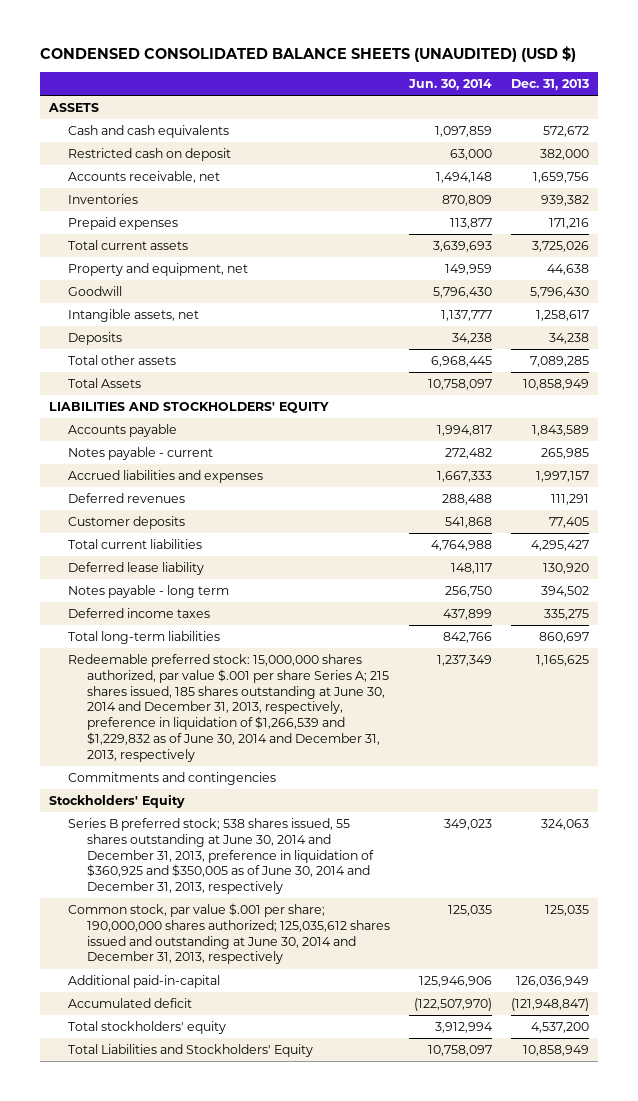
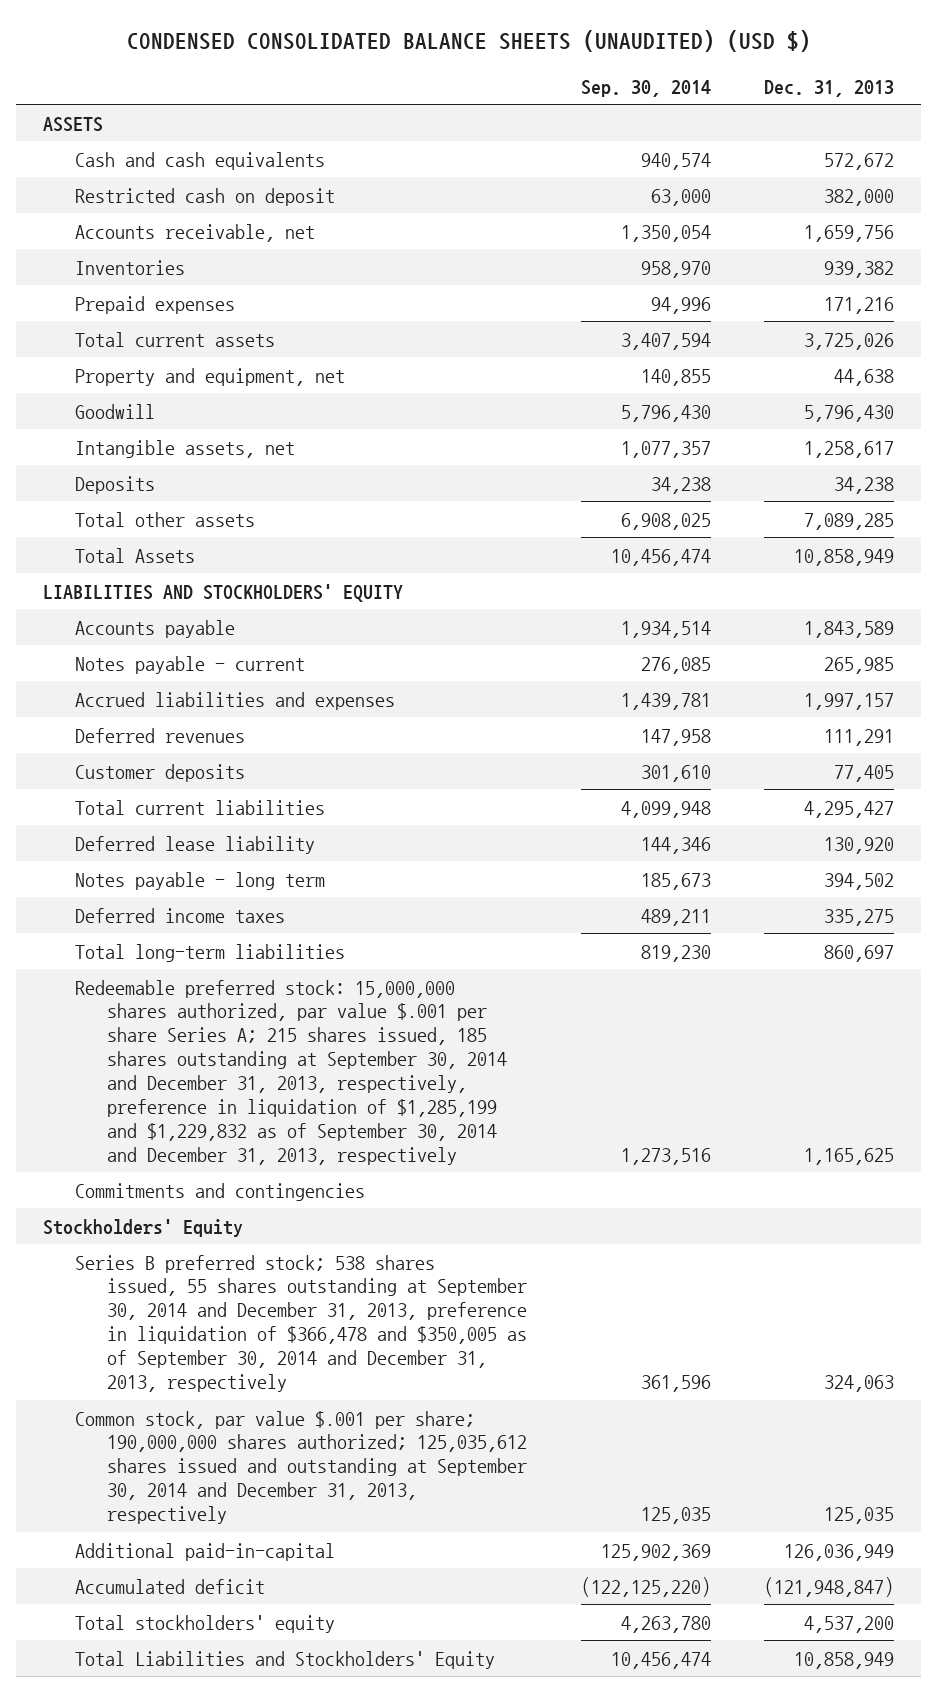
- | Jun. 30, 2014 | Dec. 31, 2013
+ | Sep. 30, 2014 | Dec. 31, 2013
- Redeemable preferred stock: 15,000,000 shares authorized, par value $.001 per share Series A; 215 shares issued, 185 shares outstanding at June 30, 2014 and December 31, 2013, respectively, preference in liquidation of $1,266,539 and $1,229,832 as of June 30, 2014 and December 31, 2013, respectively | 1,237,349 | 1,165,625
+ Redeemable preferred stock: 15,000,000 shares authorized, par value $.001 per share Series A; 215 shares issued, 185 shares outstanding at September 30, 2014 and December 31, 2013, respectively, preference in liquidation of $1,285,199 and $1,229,832 as of September 30, 2014 and December 31, 2013, respectively | 1,273,516 | 1,165,625
- Series B preferred stock; 538 shares issued, 55 shares outstanding at June 30, 2014 and December 31, 2013, preference in liquidation of $360,925 and $350,005 as of June 30, 2014 and December 31, 2013, respectively | 349,023 | 324,063
- Common stock, par value $.001 per share; 190,000,000 shares authorized; 125,035,612 shares issued and outstanding at June 30, 2014 and December 31, 2013, respectively | 125,035 | 125,035
+ Series B preferred stock; 538 shares issued, 55 shares outstanding at September 30, 2014 and December 31, 2013, preference in liquidation of $366,478 and $350,005 as of September 30, 2014 and December 31, 2013, respectively | 361,596 | 324,063
+ Common stock, par value $.001 per share; 190,000,000 shares authorized; 125,035,612 shares issued and outstanding at September 30, 2014 and December 31, 2013, respectively | 125,035 | 125,035

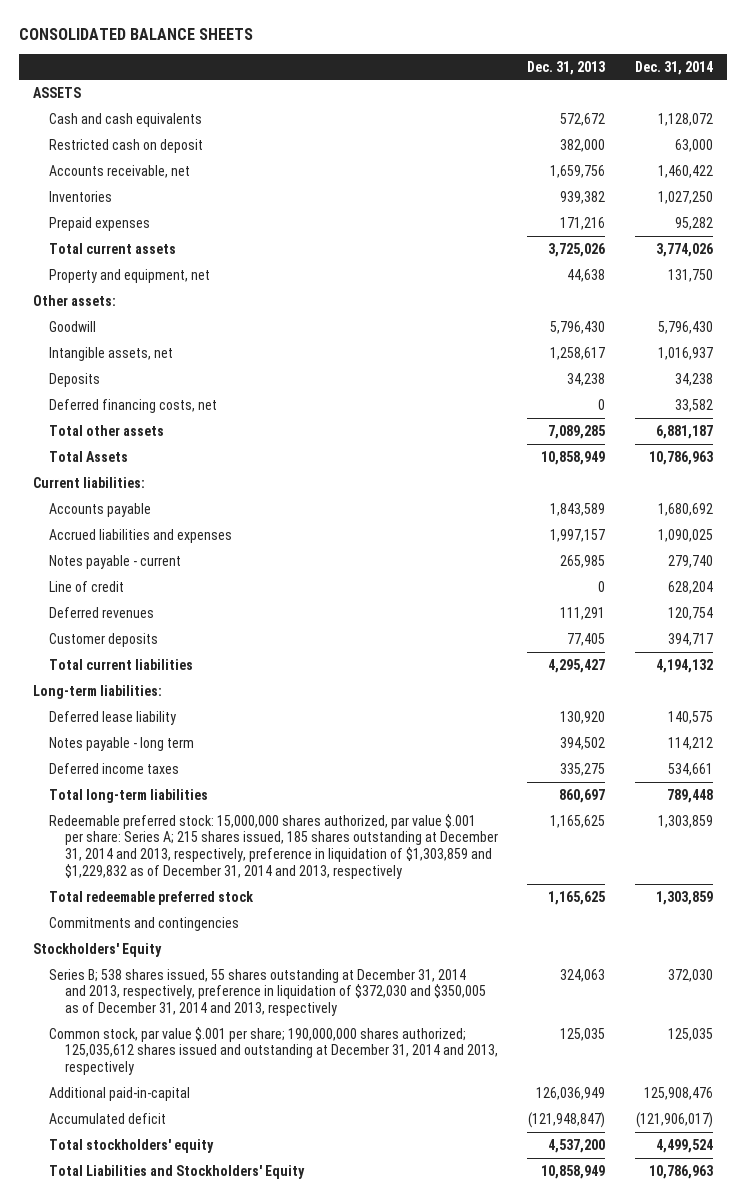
- CONDENSED CONSOLIDATED BALANCE SHEETS (UNAUDITED) (USD $)
+ CONSOLIDATED BALANCE SHEETS
- | Sep. 30, 2014 | Dec. 31, 2013
+ | Dec. 31, 2013 | Dec. 31, 2014
+ Other assets:
+ Deferred financing costs, net | 0 | 33,582
- LIABILITIES AND STOCKHOLDERS' EQUITY
+ Current liabilities:
moved down: Notes payable - current | 265,985 | 279,740
+ Line of credit | 0 | 628,204
+ Long-term liabilities:
- Redeemable preferred stock: 15,000,000 shares authorized, par value $.001 per share Series A; 215 shares issued, 185 shares outstanding at September 30, 2014 and December 31, 2013, respectively, preference in liquidation of $1,285,199 and $1,229,832 as of September 30, 2014 and December 31, 2013, respectively | 1,273,516 | 1,165,625
+ Redeemable preferred stock: 15,000,000 shares authorized, par value $.001 per share: Series A; 215 shares issued, 185 shares outstanding at December 31, 2014 and 2013, respectively, preference in liquidation of $1,303,859 and $1,229,832 as of December 31, 2014 and 2013, respectively | 1,165,625 | 1,303,859
+ Total redeemable preferred stock | 1,165,625 | 1,303,859
- Series B preferred stock; 538 shares issued, 55 shares outstanding at September 30, 2014 and December 31, 2013, preference in liquidation of $366,478 and $350,005 as of September 30, 2014 and December 31, 2013, respectively | 361,596 | 324,063
- Common stock, par value $.001 per share; 190,000,000 shares authorized; 125,035,612 shares issued and outstanding at September 30, 2014 and December 31, 2013, respectively | 125,035 | 125,035
+ Series B; 538 shares issued, 55 shares outstanding at December 31, 2014 and 2013, respectively, preference in liquidation of $372,030 and $350,005 as of December 31, 2014 and 2013, respectively | 324,063 | 372,030
+ Common stock, par value $.001 per share; 190,000,000 shares authorized; 125,035,612 shares issued and outstanding at December 31, 2014 and 2013, respectively | 125,035 | 125,035

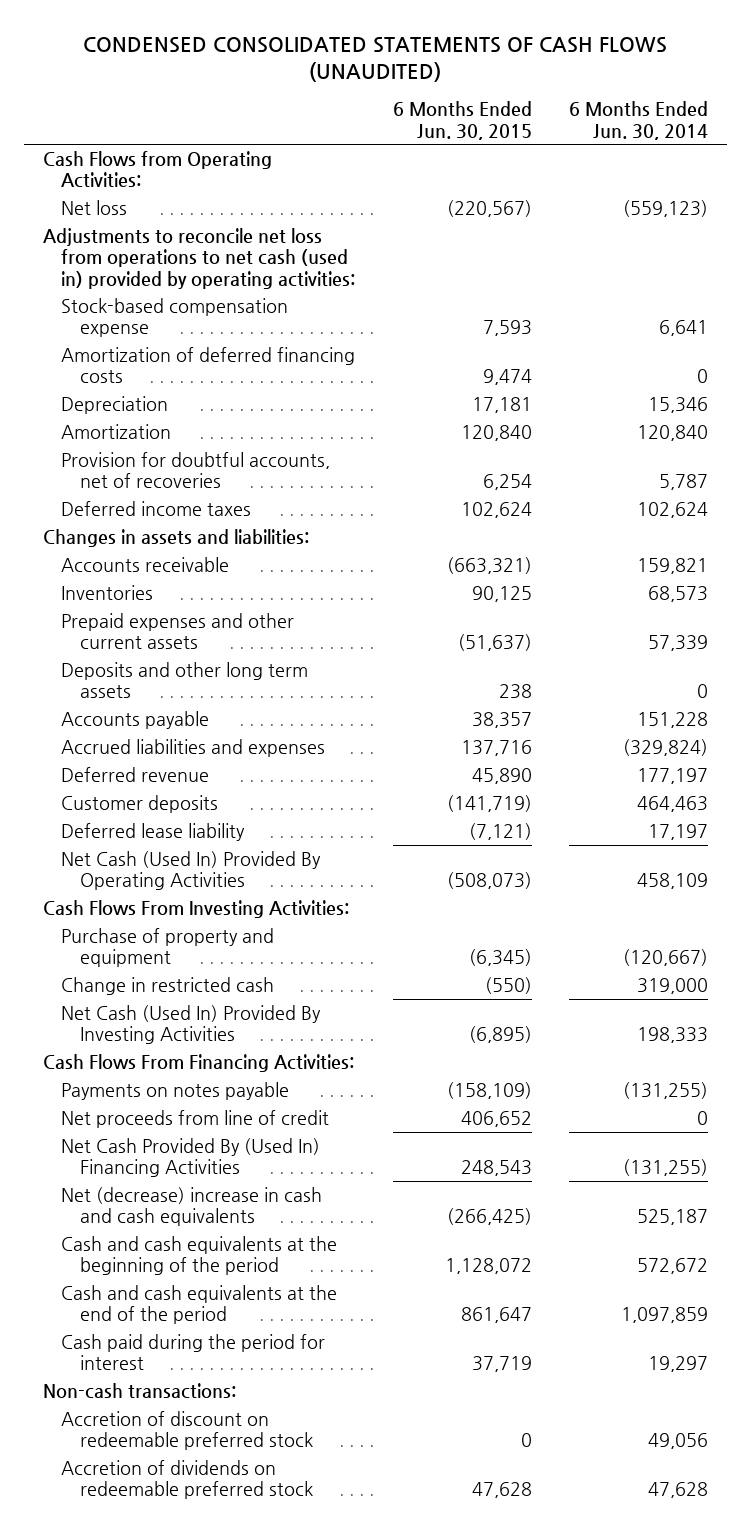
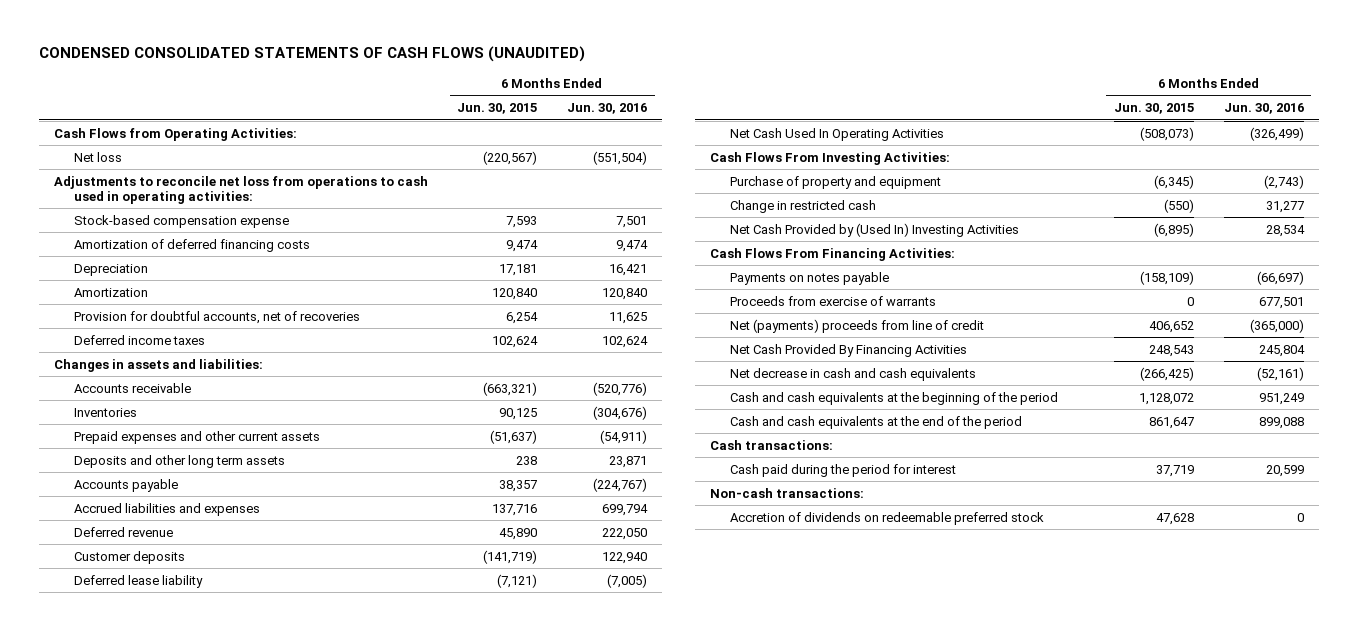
- | 6 Months Ended Jun. 30, 2015 | 6 Months Ended Jun. 30, 2014
+ | 6 Months Ended Jun. 30, 2015 | 6 Months Ended Jun. 30, 2016
- Adjustments to reconcile net loss from operations to net cash (used in) provided by operating activities:
+ Adjustments to reconcile net loss from operations to cash used in operating activities:
- Net Cash (Used In) Provided By Operating Activities | (508,073) | 458,109
+ Net Cash Used In Operating Activities | (508,073) | (326,499)
- Net Cash (Used In) Provided By Investing Activities | (6,895) | 198,333
+ Net Cash Provided by (Used In) Investing Activities | (6,895) | 28,534
- Net proceeds from line of credit | 406,652 | 0
- Net Cash Provided By (Used In) Financing Activities | 248,543 | (131,255)
- Net (decrease) increase in cash and cash equivalents | (266,425) | 525,187
+ Proceeds from exercise of warrants | 0 | 677,501
+ Net (payments) proceeds from line of credit | 406,652 | (365,000)
+ Net Cash Provided By Financing Activities | 248,543 | 245,804
+ Net decrease in cash and cash equivalents | (266,425) | (52,161)
+ Cash transactions:
- Accretion of discount on redeemable preferred stock | 0 | 49,056

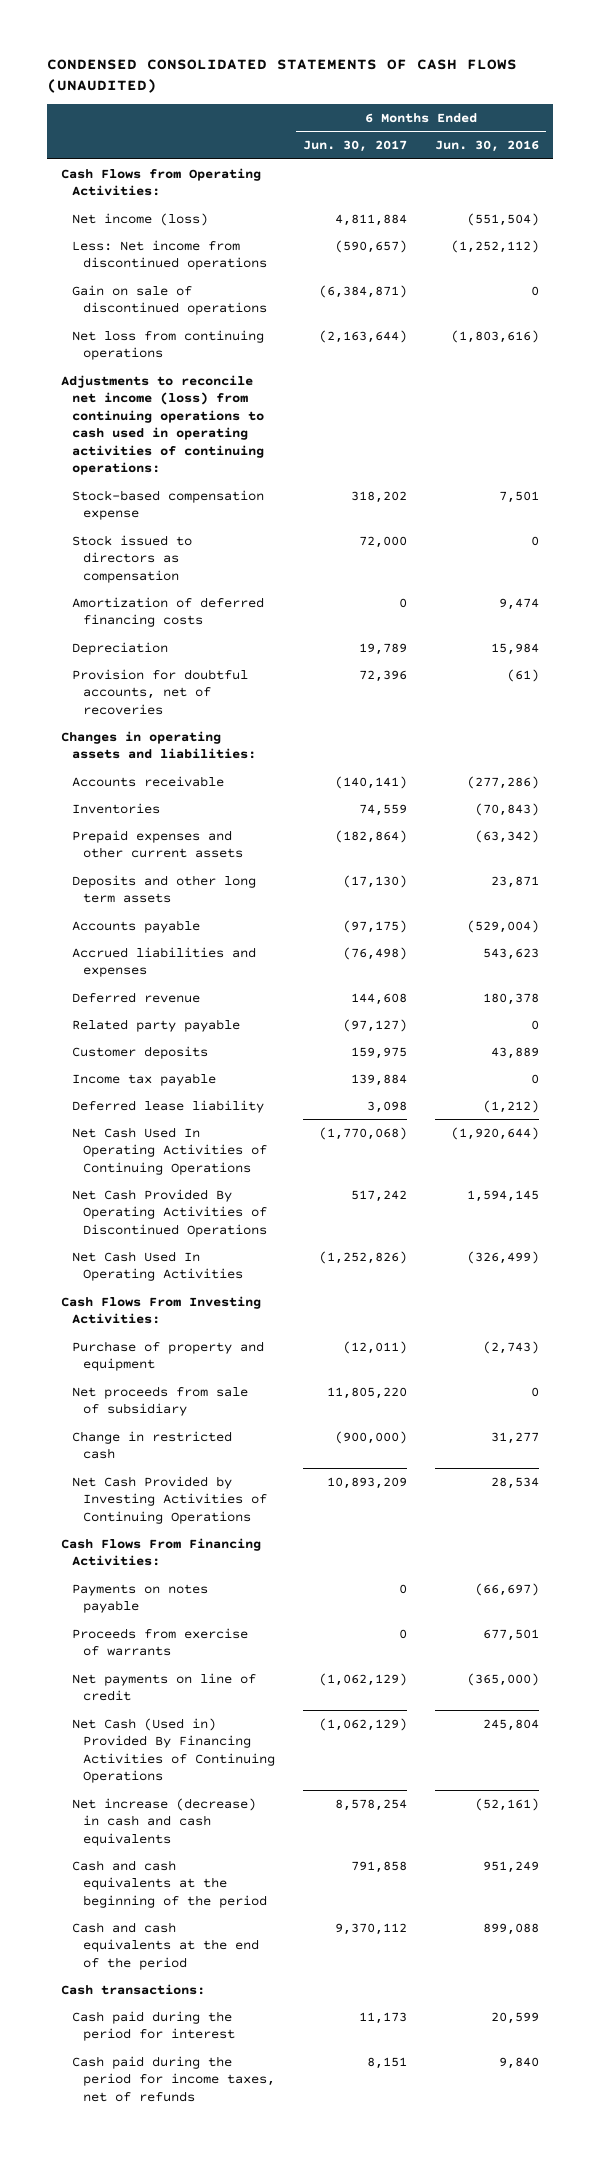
- | 6 Months Ended Jun. 30, 2015 | 6 Months Ended Jun. 30, 2016
+ | 6 Months Ended Jun. 30, 2017 | 6 Months Ended Jun. 30, 2016
- Net loss | (220,567) | (551,504)
- Adjustments to reconcile net loss from operations to cash used in operating activities:
+ Net income (loss) | 4,811,884 | (551,504)
+ Less: Net income from discontinued operations | (590,657) | (1,252,112)
+ Gain on sale of discontinued operations | (6,384,871) | 0
+ Net loss from continuing operations | (2,163,644) | (1,803,616)
+ Adjustments to reconcile net income (loss) from continuing operations to cash used in operating activities of continuing operations:
+ Stock issued to directors as compensation | 72,000 | 0
- Depreciation | 17,181 | 16,421
- Amortization | 120,840 | 120,840
- Provision for doubtful accounts, net of recoveries | 6,254 | 11,625
- Deferred income taxes | 102,624 | 102,624
- Changes in assets and liabilities:
- Accounts receivable | (663,321) | (520,776)
- Inventories | 90,125 | (304,676)
- Prepaid expenses and other current assets | (51,637) | (54,911)
+ Depreciation | 19,789 | 15,984
+ Provision for doubtful accounts, net of recoveries | 72,396 | (61)
+ Changes in operating assets and liabilities:
+ Accounts receivable | (140,141) | (277,286)
+ Inventories | 74,559 | (70,843)
+ Prepaid expenses and other current assets | (182,864) | (63,342)
- Accounts payable | 38,357 | (224,767)
- Accrued liabilities and expenses | 137,716 | 699,794
- Deferred revenue | 45,890 | 222,050
- Customer deposits | (141,719) | 122,940
- Deferred lease liability | (7,121) | (7,005)
+ Accounts payable | (97,175) | (529,004)
+ Accrued liabilities and expenses | (76,498) | 543,623
+ Deferred revenue | 144,608 | 180,378
+ Related party payable | (97,127) | 0
+ Customer deposits | 159,975 | 43,889
+ Income tax payable | 139,884 | 0
+ Deferred lease liability | 3,098 | (1,212)
+ Net Cash Used In Operating Activities of Continuing Operations | (1,770,068) | (1,920,644)
+ Net Cash Provided By Operating Activities of Discontinued Operations | 517,242 | 1,594,145
+ Net proceeds from sale of subsidiary | 11,805,220 | 0
- Net Cash Provided by (Used In) Investing Activities | (6,895) | 28,534
+ Net Cash Provided by Investing Activities of Continuing Operations | 10,893,209 | 28,534
- Net (payments) proceeds from line of credit | 406,652 | (365,000)
- Net Cash Provided By Financing Activities | 248,543 | 245,804
- Net decrease in cash and cash equivalents | (266,425) | (52,161)
+ Net payments on line of credit | (1,062,129) | (365,000)
+ Net Cash (Used in) Provided By Financing Activities of Continuing Operations | (1,062,129) | 245,804
+ Net increase (decrease) in cash and cash equivalents | 8,578,254 | (52,161)
- Non-cash transactions:
- Accretion of dividends on redeemable preferred stock | 47,628 | 0
+ Cash paid during the period for income taxes, net of refunds | 8,151 | 9,840

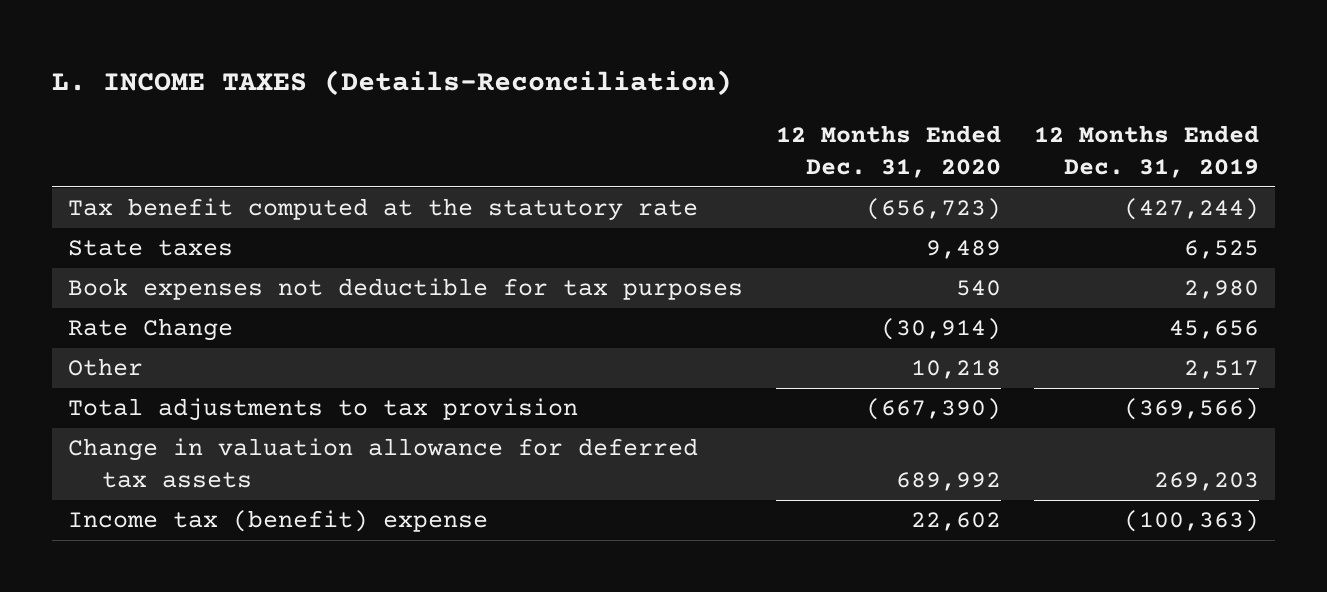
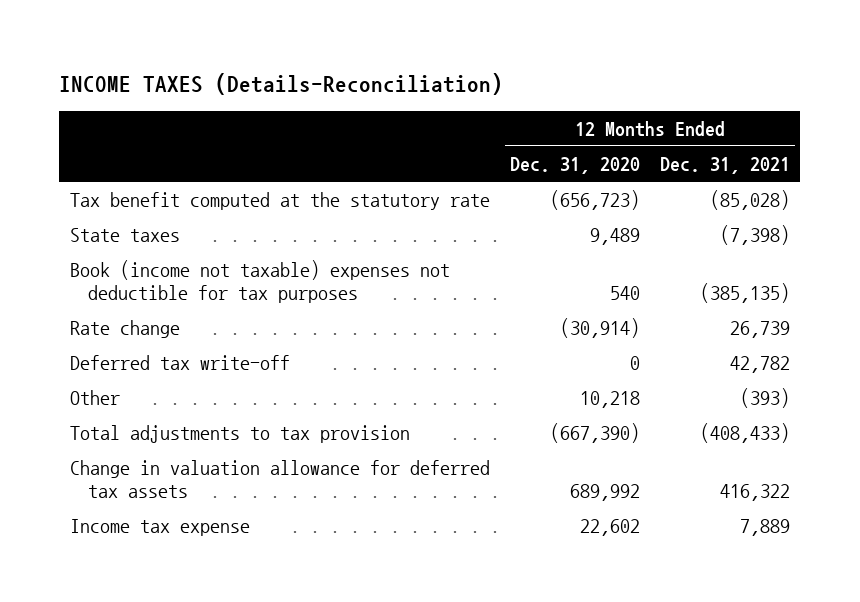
- L. INCOME TAXES (Details-Reconciliation)
+ INCOME TAXES (Details-Reconciliation)
- | 12 Months Ended Dec. 31, 2020 | 12 Months Ended Dec. 31, 2019
+ | 12 Months Ended Dec. 31, 2020 | 12 Months Ended Dec. 31, 2021
- Book expenses not deductible for tax purposes | 540 | 2,980
- Rate Change | (30,914) | 45,656
+ Book (income not taxable) expenses not deductible for tax purposes | 540 | (385,135)
+ Rate change | (30,914) | 26,739
+ Deferred tax write-off | 0 | 42,782
- Income tax (benefit) expense | 22,602 | (100,363)
+ Income tax expense | 22,602 | 7,889

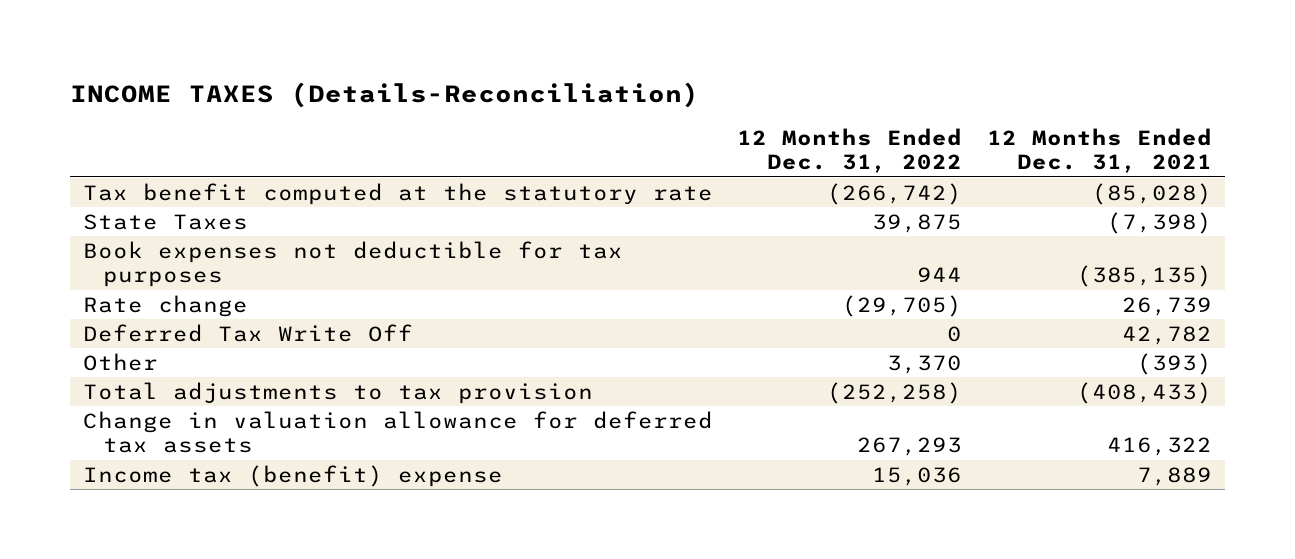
- | 12 Months Ended Dec. 31, 2020 | 12 Months Ended Dec. 31, 2021
+ | 12 Months Ended Dec. 31, 2022 | 12 Months Ended Dec. 31, 2021
- State taxes | 9,489 | (7,398)
- Book (income not taxable) expenses not deductible for tax purposes | 540 | (385,135)
+ State Taxes | 39,875 | (7,398)
+ Book expenses not deductible for tax purposes | 944 | (385,135)
- Deferred tax write-off | 0 | 42,782
+ Deferred Tax Write Off | 0 | 42,782
- Income tax expense | 22,602 | 7,889
+ Income tax (benefit) expense | 15,036 | 7,889

